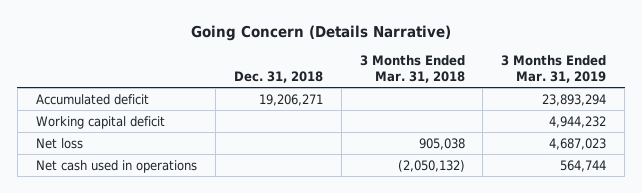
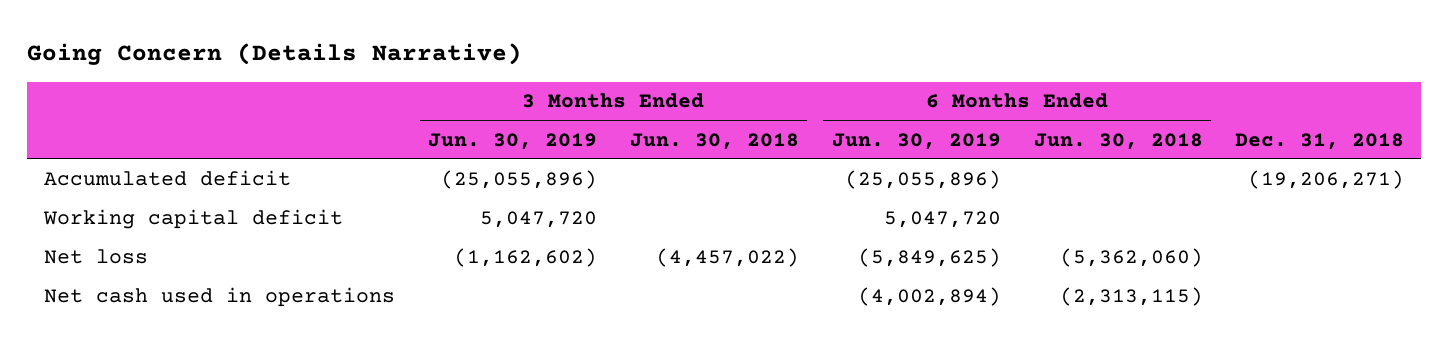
- | Dec. 31, 2018 | 3 Months Ended Mar. 31, 2018 | 3 Months Ended Mar. 31, 2019
+ | 3 Months Ended Jun. 30, 2019 | 3 Months Ended Jun. 30, 2018 | 6 Months Ended Jun. 30, 2019 | 6 Months Ended Jun. 30, 2018 | Dec. 31, 2018
- Accumulated deficit | 19,206,271 | | 23,893,294
+ Accumulated deficit | (25,055,896) | | (25,055,896) | | (19,206,271)

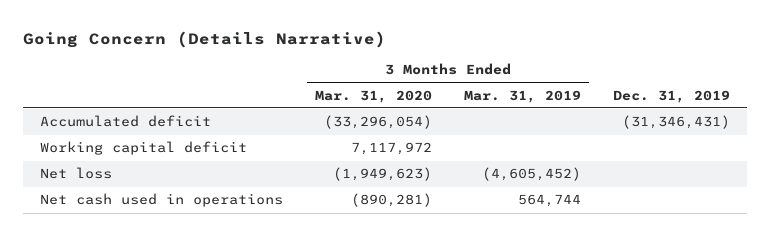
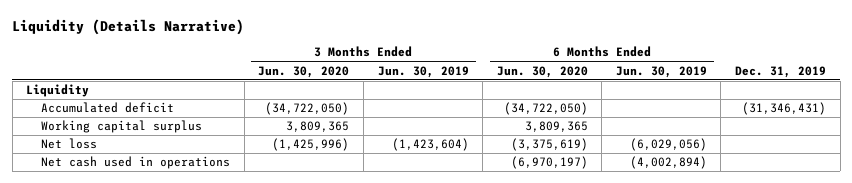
- Going Concern (Details Narrative)
+ Liquidity (Details Narrative)
- | 3 Months Ended Mar. 31, 2020 | 3 Months Ended Mar. 31, 2019 | Dec. 31, 2019
+ | 3 Months Ended Jun. 30, 2020 | 3 Months Ended Jun. 30, 2019 | 6 Months Ended Jun. 30, 2020 | 6 Months Ended Jun. 30, 2019 | Dec. 31, 2019
+ Liquidity
- Working capital deficit | 7,117,972 | |
+ Working capital surplus | 3,809,365 | | 3,809,365 | |

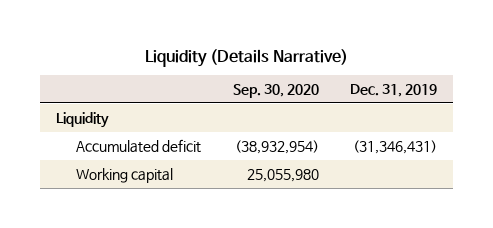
- | 3 Months Ended Jun. 30, 2020 | 3 Months Ended Jun. 30, 2019 | 6 Months Ended Jun. 30, 2020 | 6 Months Ended Jun. 30, 2019 | Dec. 31, 2019
+ | Sep. 30, 2020 | Dec. 31, 2019
- Working capital surplus | 3,809,365 | | 3,809,365 | |
- Net loss | (1,425,996) | (1,423,604) | (3,375,619) | (6,029,056) |
- Net cash used in operations | | | (6,970,197) | (4,002,894) |
+ Working capital | 25,055,980 |

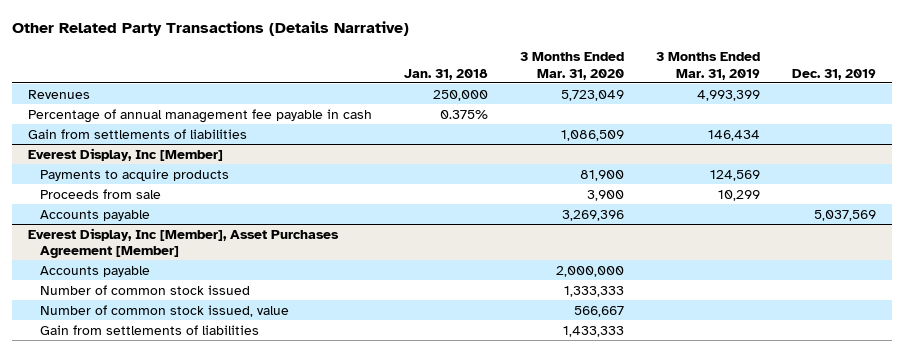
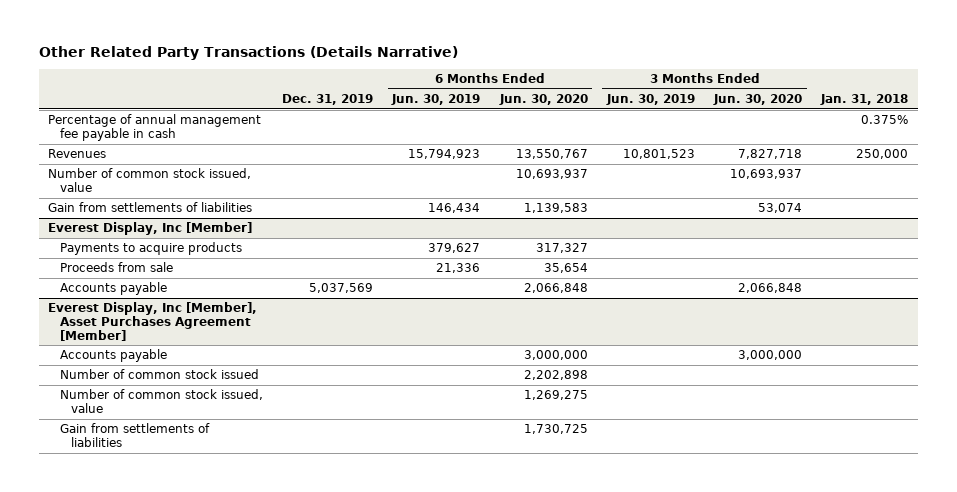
- | Jan. 31, 2018 | 3 Months Ended Mar. 31, 2020 | 3 Months Ended Mar. 31, 2019 | Dec. 31, 2019
+ | Dec. 31, 2019 | 6 Months Ended Jun. 30, 2019 | 6 Months Ended Jun. 30, 2020 | 3 Months Ended Jun. 30, 2019 | 3 Months Ended Jun. 30, 2020 | Jan. 31, 2018
moved down: Revenues | | 15,794,923 | 13,550,767 | 10,801,523 | 7,827,718 | 250,000
+ Number of common stock issued, value | | | 10,693,937 | | 10,693,937 |

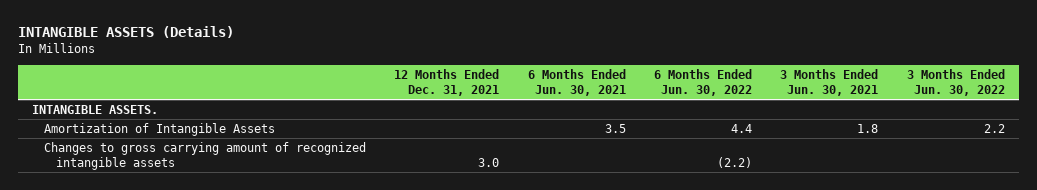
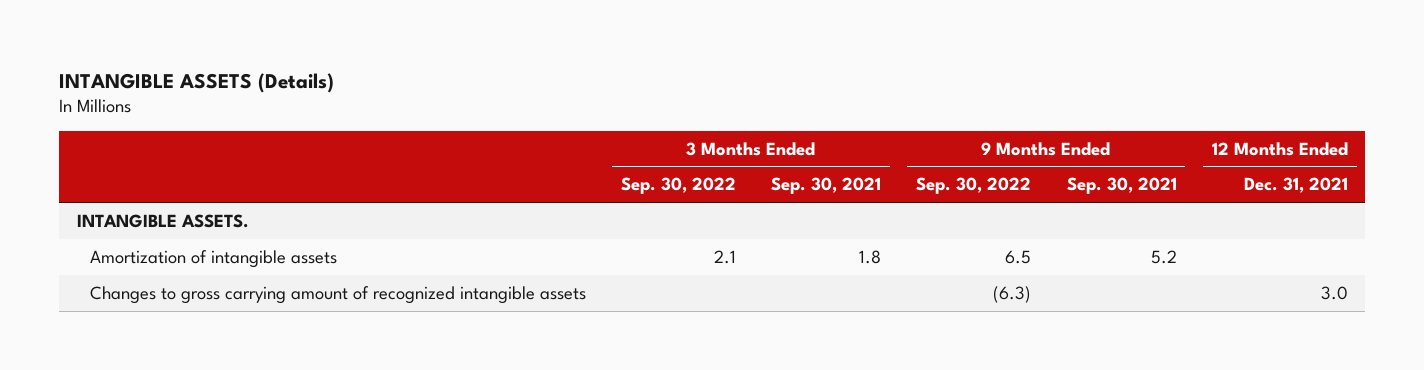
- | 12 Months Ended Dec. 31, 2021 | 6 Months Ended Jun. 30, 2021 | 6 Months Ended Jun. 30, 2022 | 3 Months Ended Jun. 30, 2021 | 3 Months Ended Jun. 30, 2022
+ | 3 Months Ended Sep. 30, 2022 | 3 Months Ended Sep. 30, 2021 | 9 Months Ended Sep. 30, 2022 | 9 Months Ended Sep. 30, 2021 | 12 Months Ended Dec. 31, 2021
- Amortization of Intangible Assets | | 3.5 | 4.4 | 1.8 | 2.2
+ Amortization of intangible assets | 2.1 | 1.8 | 6.5 | 5.2 |

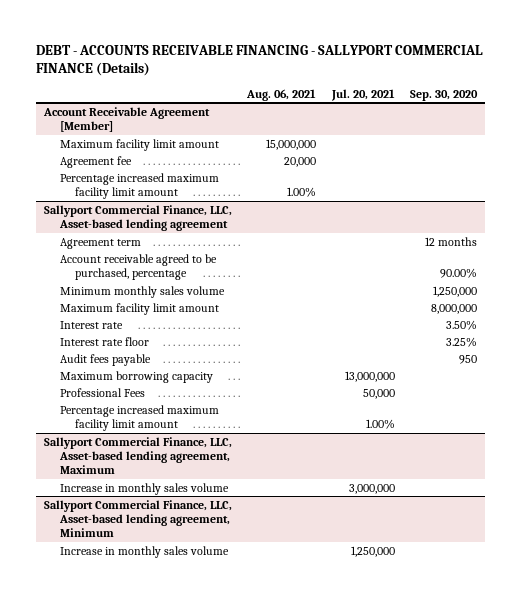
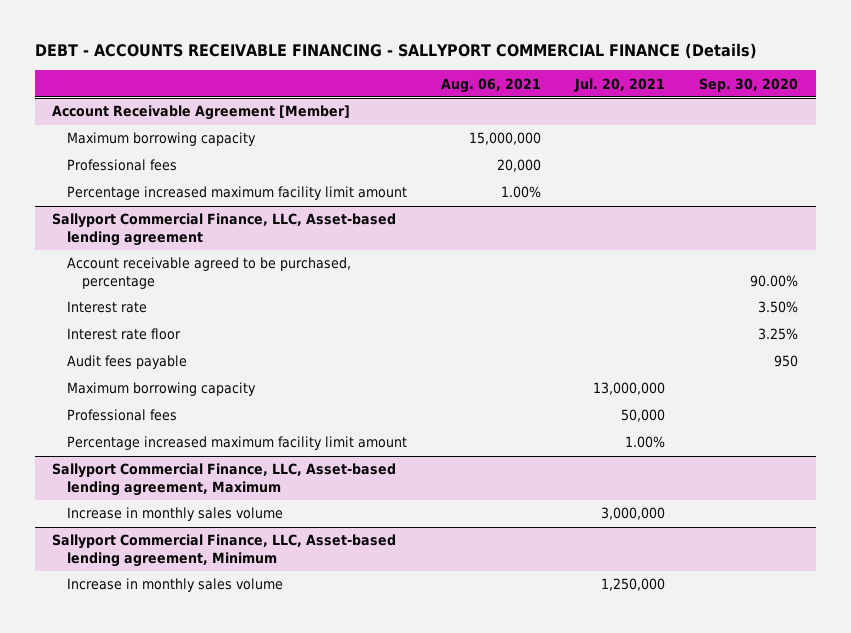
@ Account Receivable Agreement [Member]
- Maximum facility limit amount | 15,000,000 | |
- Agreement fee | 20,000 | |
+ Maximum borrowing capacity | 15,000,000 | |
+ Professional fees | 20,000 | |
@ Sallyport Commercial Finance, LLC, Asset-based lending agreement
- Agreement term | | | 12 months
- Minimum monthly sales volume | | | 1,250,000
- Maximum facility limit amount | | | 8,000,000
- Professional Fees | | 50,000 |
+ Professional fees | | 50,000 |

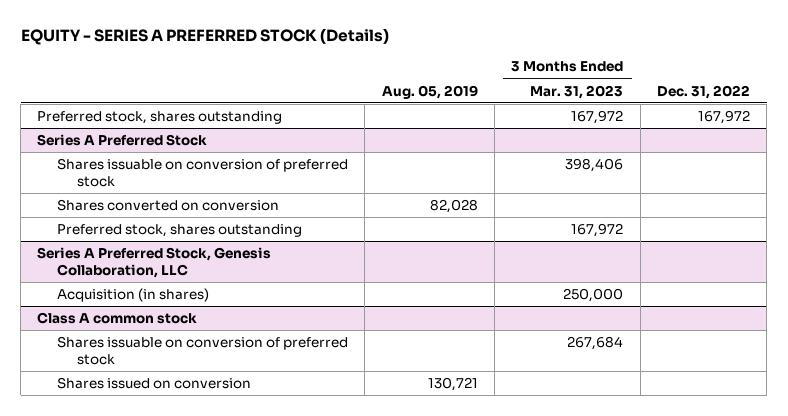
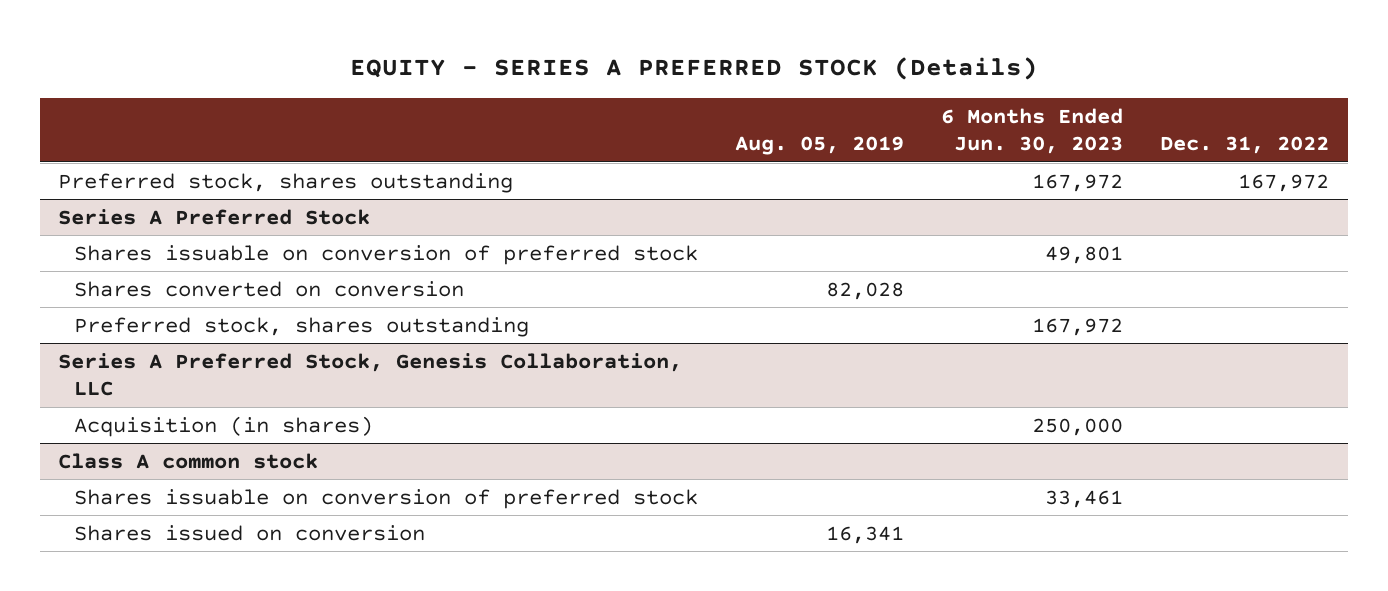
- | Aug. 05, 2019 | 3 Months Ended Mar. 31, 2023 | Dec. 31, 2022
+ | Aug. 05, 2019 | 6 Months Ended Jun. 30, 2023 | Dec. 31, 2022
@ Class A common stock
- Shares issued on conversion | 130,721 | |
+ Shares issued on conversion | 16,341 | |

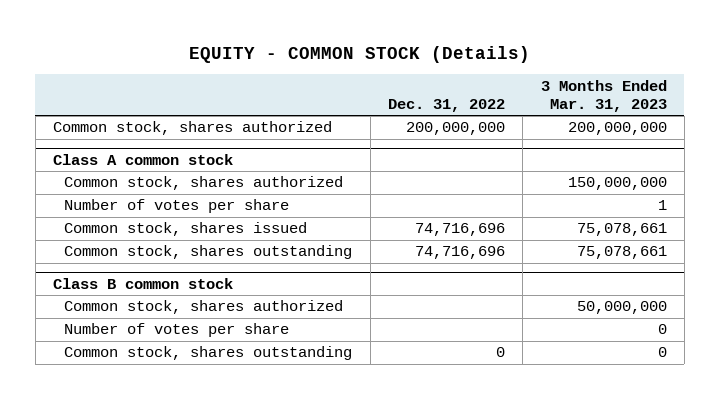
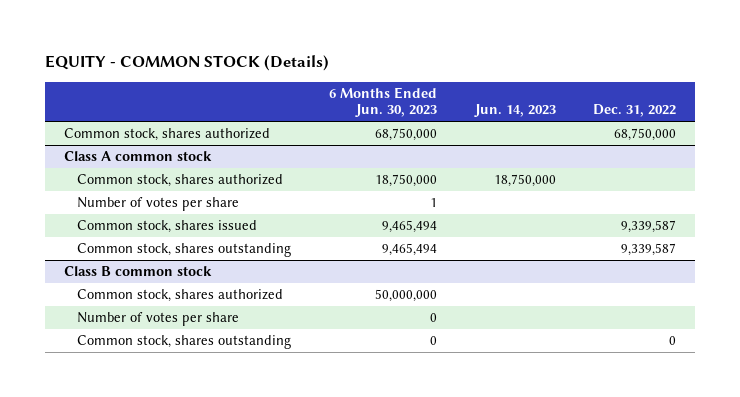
- | Dec. 31, 2022 | 3 Months Ended Mar. 31, 2023
+ | 6 Months Ended Jun. 30, 2023 | Jun. 14, 2023 | Dec. 31, 2022
- Common stock, shares authorized | 200,000,000 | 200,000,000
+ Common stock, shares authorized | 68,750,000 | | 68,750,000
@ Class A common stock
- Common stock, shares issued | 74,716,696 | 75,078,661
- Common stock, shares outstanding | 74,716,696 | 75,078,661
+ Common stock, shares issued | 9,465,494 | | 9,339,587
+ Common stock, shares outstanding | 9,465,494 | | 9,339,587

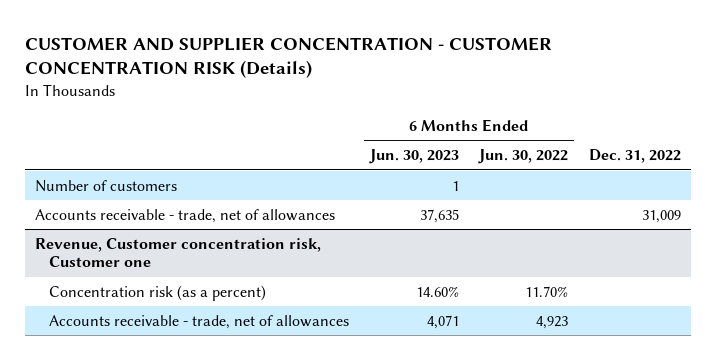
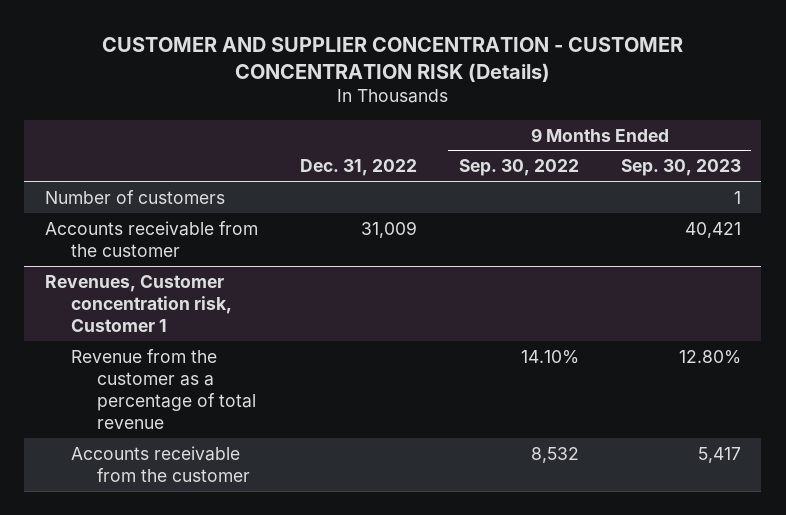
- | 6 Months Ended Jun. 30, 2023 | 6 Months Ended Jun. 30, 2022 | Dec. 31, 2022
+ | Dec. 31, 2022 | 9 Months Ended Sep. 30, 2022 | 9 Months Ended Sep. 30, 2023
- Accounts receivable - trade, net of allowances | 37,635 | | 31,009
- Revenue, Customer concentration risk, Customer one
- Concentration risk (as a percent) | 14.60% | 11.70% |
- Accounts receivable - trade, net of allowances | 4,071 | 4,923 |
+ Accounts receivable from the customer | 31,009 | | 40,421
+ Revenues, Customer concentration risk, Customer 1
+ Revenue from the customer as a percentage of total revenue | | 14.10% | 12.80%
+ Accounts receivable from the customer | | 8,532 | 5,417

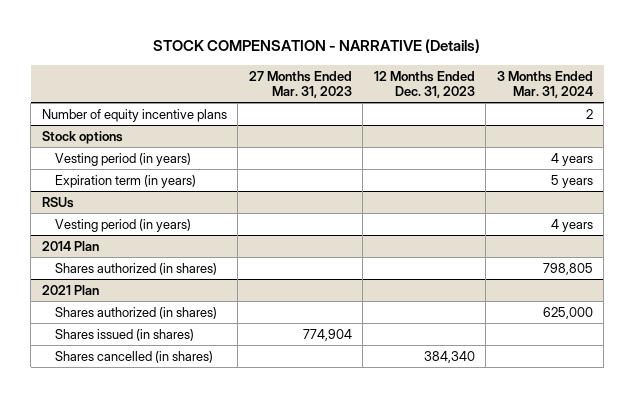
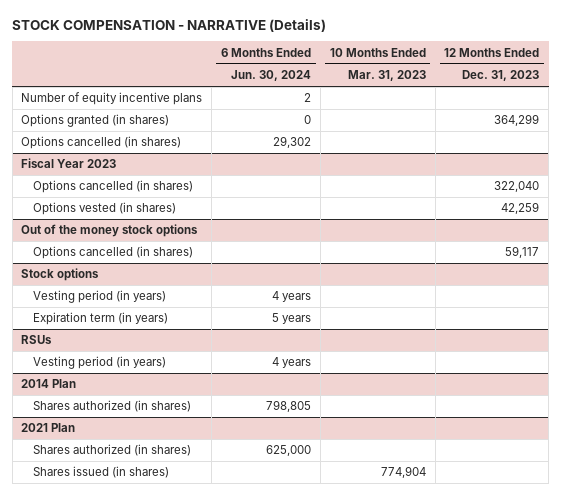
- | 27 Months Ended Mar. 31, 2023 | 12 Months Ended Dec. 31, 2023 | 3 Months Ended Mar. 31, 2024
+ | 6 Months Ended Jun. 30, 2024 | 10 Months Ended Mar. 31, 2023 | 12 Months Ended Dec. 31, 2023
+ Options granted (in shares) | 0 | | 364,299
+ Options cancelled (in shares) | 29,302 | |
+ Fiscal Year 2023
+ Options cancelled (in shares) | | | 322,040
+ Options vested (in shares) | | | 42,259
+ Out of the money stock options
+ Options cancelled (in shares) | | | 59,117
@ 2021 Plan
- Shares cancelled (in shares) | | 384,340 |

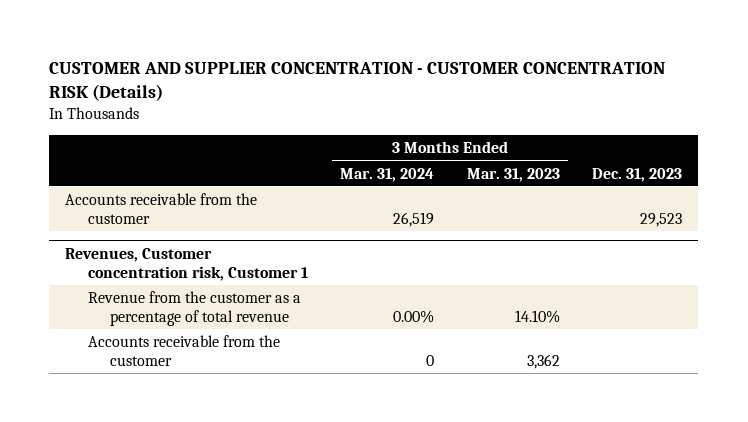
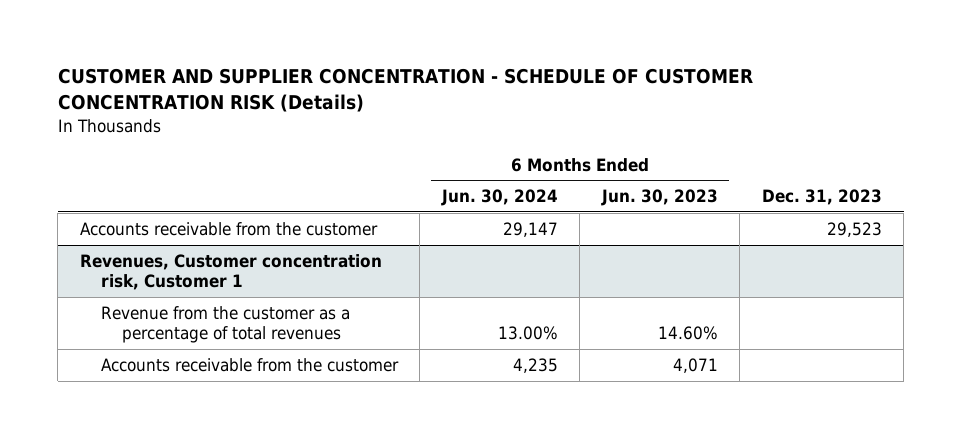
- CUSTOMER AND SUPPLIER CONCENTRATION - CUSTOMER CONCENTRATION RISK (Details)
+ CUSTOMER AND SUPPLIER CONCENTRATION - SCHEDULE OF CUSTOMER CONCENTRATION RISK (Details)
- | 3 Months Ended Mar. 31, 2024 | 3 Months Ended Mar. 31, 2023 | Dec. 31, 2023
+ | 6 Months Ended Jun. 30, 2024 | 6 Months Ended Jun. 30, 2023 | Dec. 31, 2023
@ Revenues, Customer concentration risk, Customer 1
- Revenue from the customer as a percentage of total revenue | 0.00% | 14.10% |
+ Revenue from the customer as a percentage of total revenues | 13.00% | 14.60% |

